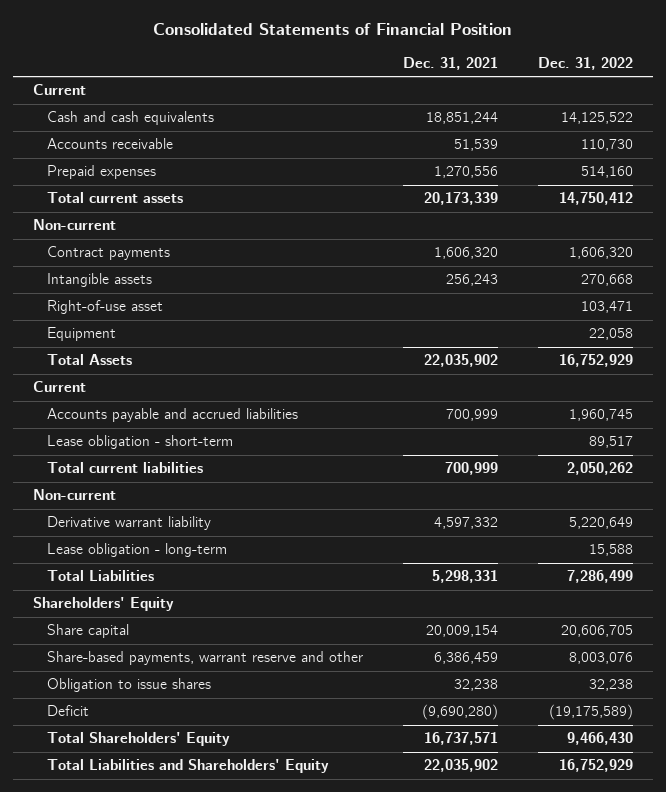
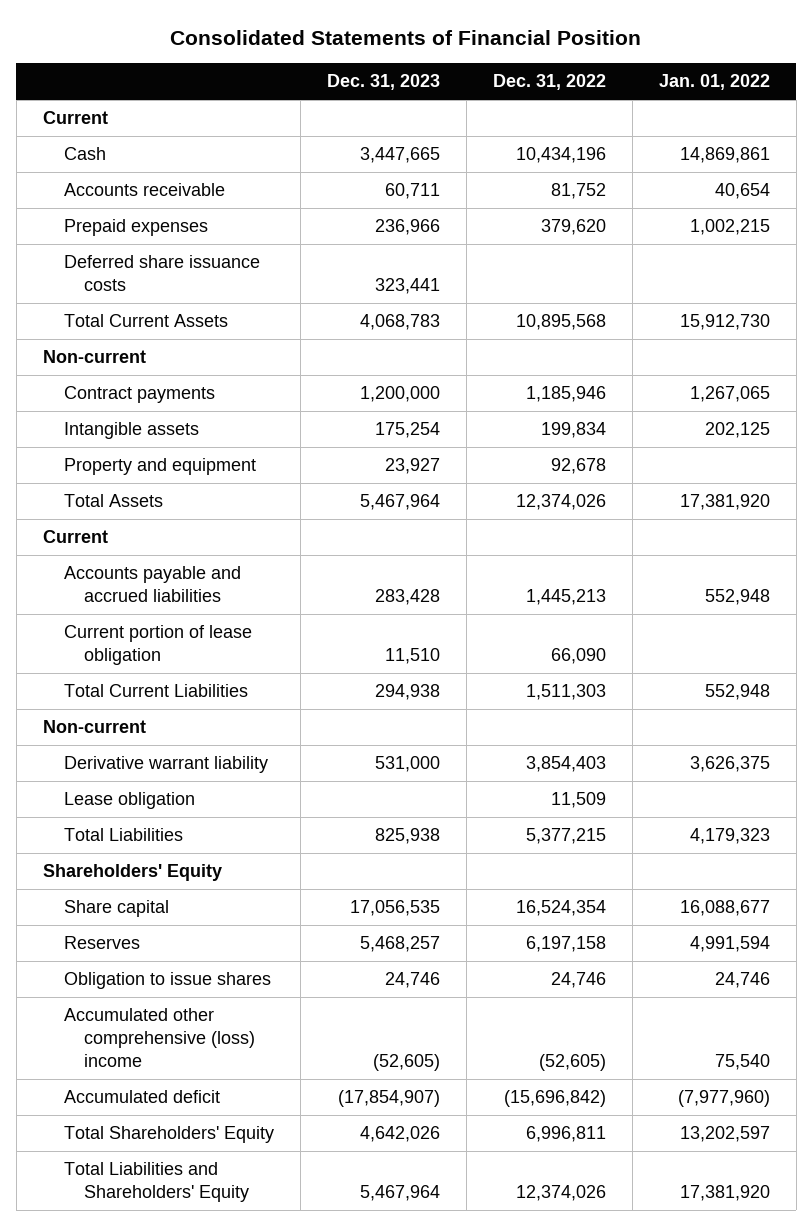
- | Dec. 31, 2021 | Dec. 31, 2022
+ | Dec. 31, 2023 | Dec. 31, 2022 | Jan. 01, 2022
- Cash and cash equivalents | 18,851,244 | 14,125,522
- Accounts receivable | 51,539 | 110,730
- Prepaid expenses | 1,270,556 | 514,160
- Total current assets | 20,173,339 | 14,750,412
+ Cash | 3,447,665 | 10,434,196 | 14,869,861
+ Accounts receivable | 60,711 | 81,752 | 40,654
+ Prepaid expenses | 236,966 | 379,620 | 1,002,215
+ Deferred share issuance costs | 323,441 | |
+ Total Current Assets | 4,068,783 | 10,895,568 | 15,912,730
- Contract payments | 1,606,320 | 1,606,320
- Intangible assets | 256,243 | 270,668
- Right-of-use asset | | 103,471
- Equipment | | 22,058
- Total Assets | 22,035,902 | 16,752,929
+ Contract payments | 1,200,000 | 1,185,946 | 1,267,065
+ Intangible assets | 175,254 | 199,834 | 202,125
+ Property and equipment | 23,927 | 92,678 |
+ Total Assets | 5,467,964 | 12,374,026 | 17,381,920
- Accounts payable and accrued liabilities | 700,999 | 1,960,745
- Lease obligation - short-term | | 89,517
- Total current liabilities | 700,999 | 2,050,262
+ Accounts payable and accrued liabilities | 283,428 | 1,445,213 | 552,948
+ Current portion of lease obligation | 11,510 | 66,090 |
+ Total Current Liabilities | 294,938 | 1,511,303 | 552,948
- Derivative warrant liability | 4,597,332 | 5,220,649
- Lease obligation - long-term | | 15,588
- Total Liabilities | 5,298,331 | 7,286,499
+ Derivative warrant liability | 531,000 | 3,854,403 | 3,626,375
+ Lease obligation | | 11,509 |
+ Total Liabilities | 825,938 | 5,377,215 | 4,179,323
- Share capital | 20,009,154 | 20,606,705
- Share-based payments, warrant reserve and other | 6,386,459 | 8,003,076
- Obligation to issue shares | 32,238 | 32,238
- Deficit | (9,690,280) | (19,175,589)
- Total Shareholders' Equity | 16,737,571 | 9,466,430
- Total Liabilities and Shareholders' Equity | 22,035,902 | 16,752,929
+ Share capital | 17,056,535 | 16,524,354 | 16,088,677
+ Reserves | 5,468,257 | 6,197,158 | 4,991,594
+ Obligation to issue shares | 24,746 | 24,746 | 24,746
+ Accumulated other comprehensive (loss) income | (52,605) | (52,605) | 75,540
+ Accumulated deficit | (17,854,907) | (15,696,842) | (7,977,960)
+ Total Shareholders' Equity | 4,642,026 | 6,996,811 | 13,202,597
+ Total Liabilities and Shareholders' Equity | 5,467,964 | 12,374,026 | 17,381,920

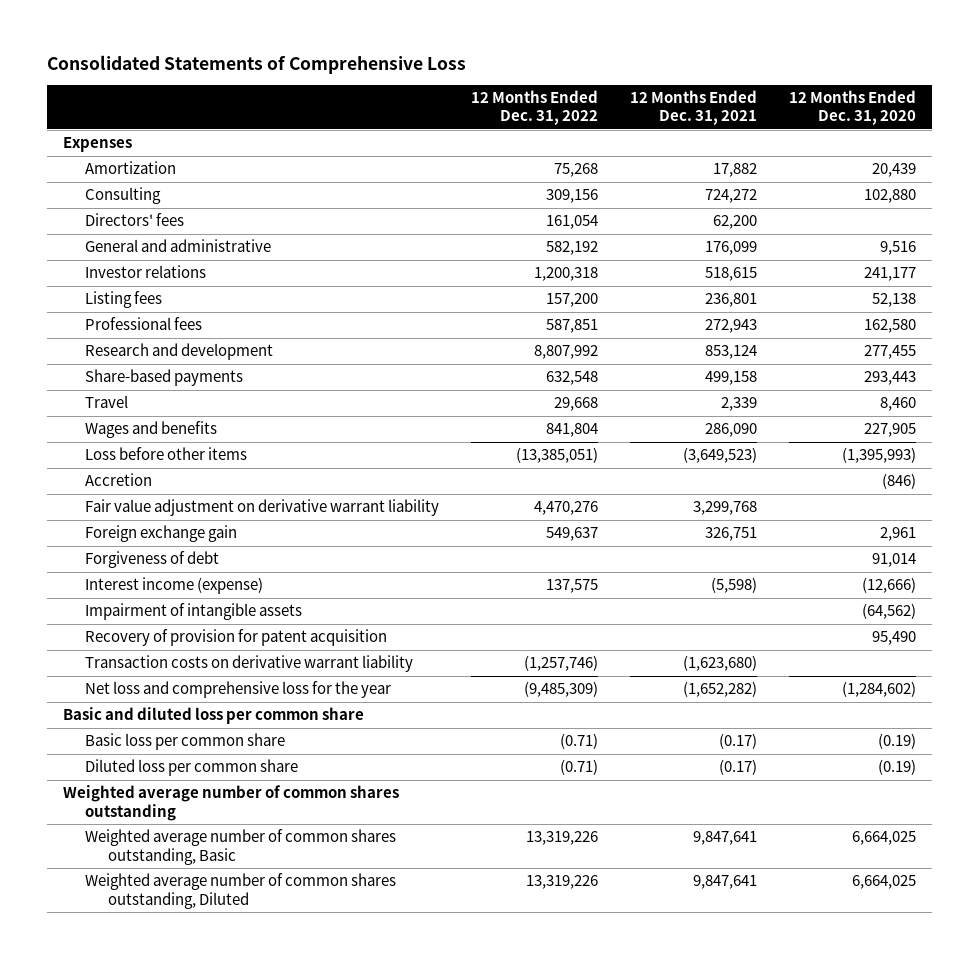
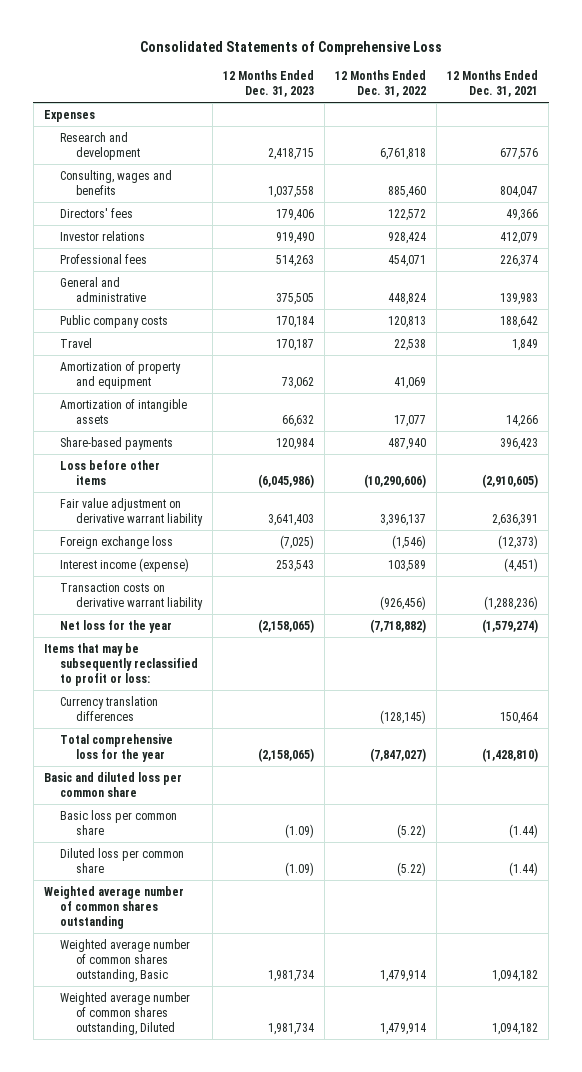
- | 12 Months Ended Dec. 31, 2022 | 12 Months Ended Dec. 31, 2021 | 12 Months Ended Dec. 31, 2020
+ | 12 Months Ended Dec. 31, 2023 | 12 Months Ended Dec. 31, 2022 | 12 Months Ended Dec. 31, 2021
- Amortization | 75,268 | 17,882 | 20,439
- Consulting | 309,156 | 724,272 | 102,880
- Directors' fees | 161,054 | 62,200 |
- General and administrative | 582,192 | 176,099 | 9,516
- Investor relations | 1,200,318 | 518,615 | 241,177
- Listing fees | 157,200 | 236,801 | 52,138
- Professional fees | 587,851 | 272,943 | 162,580
- Research and development | 8,807,992 | 853,124 | 277,455
- Share-based payments | 632,548 | 499,158 | 293,443
- Travel | 29,668 | 2,339 | 8,460
- Wages and benefits | 841,804 | 286,090 | 227,905
- Loss before other items | (13,385,051) | (3,649,523) | (1,395,993)
- Accretion | | | (846)
- Fair value adjustment on derivative warrant liability | 4,470,276 | 3,299,768 |
- Foreign exchange gain | 549,637 | 326,751 | 2,961
- Forgiveness of debt | | | 91,014
- Interest income (expense) | 137,575 | (5,598) | (12,666)
- Impairment of intangible assets | | | (64,562)
- Recovery of provision for patent acquisition | | | 95,490
- Transaction costs on derivative warrant liability | (1,257,746) | (1,623,680) |
- Net loss and comprehensive loss for the year | (9,485,309) | (1,652,282) | (1,284,602)
+ Research and development | 2,418,715 | 6,761,818 | 677,576
+ Consulting, wages and benefits | 1,037,558 | 885,460 | 804,047
+ Directors' fees | 179,406 | 122,572 | 49,366
+ Investor relations | 919,490 | 928,424 | 412,079
+ Professional fees | 514,263 | 454,071 | 226,374
+ General and administrative | 375,505 | 448,824 | 139,983
+ Public company costs | 170,184 | 120,813 | 188,642
+ Travel | 170,187 | 22,538 | 1,849
+ Amortization of property and equipment | 73,062 | 41,069 |
+ Amortization of intangible assets | 66,632 | 17,077 | 14,266
+ Share-based payments | 120,984 | 487,940 | 396,423
+ Loss before other items | (6,045,986) | (10,290,606) | (2,910,605)
+ Fair value adjustment on derivative warrant liability | 3,641,403 | 3,396,137 | 2,636,391
+ Foreign exchange loss | (7,025) | (1,546) | (12,373)
+ Interest income (expense) | 253,543 | 103,589 | (4,451)
+ Transaction costs on derivative warrant liability | | (926,456) | (1,288,236)
+ Net loss for the year | (2,158,065) | (7,718,882) | (1,579,274)
+ Items that may be subsequently reclassified to profit or loss:
+ Currency translation differences | | (128,145) | 150,464
+ Total comprehensive loss for the year | (2,158,065) | (7,847,027) | (1,428,810)
- Basic loss per common share | (0.71) | (0.17) | (0.19)
- Diluted loss per common share | (0.71) | (0.17) | (0.19)
+ Basic loss per common share | (1.09) | (5.22) | (1.44)
+ Diluted loss per common share | (1.09) | (5.22) | (1.44)
- Weighted average number of common shares outstanding, Basic | 13,319,226 | 9,847,641 | 6,664,025
- Weighted average number of common shares outstanding, Diluted | 13,319,226 | 9,847,641 | 6,664,025
+ Weighted average number of common shares outstanding, Basic | 1,981,734 | 1,479,914 | 1,094,182
+ Weighted average number of common shares outstanding, Diluted | 1,981,734 | 1,479,914 | 1,094,182

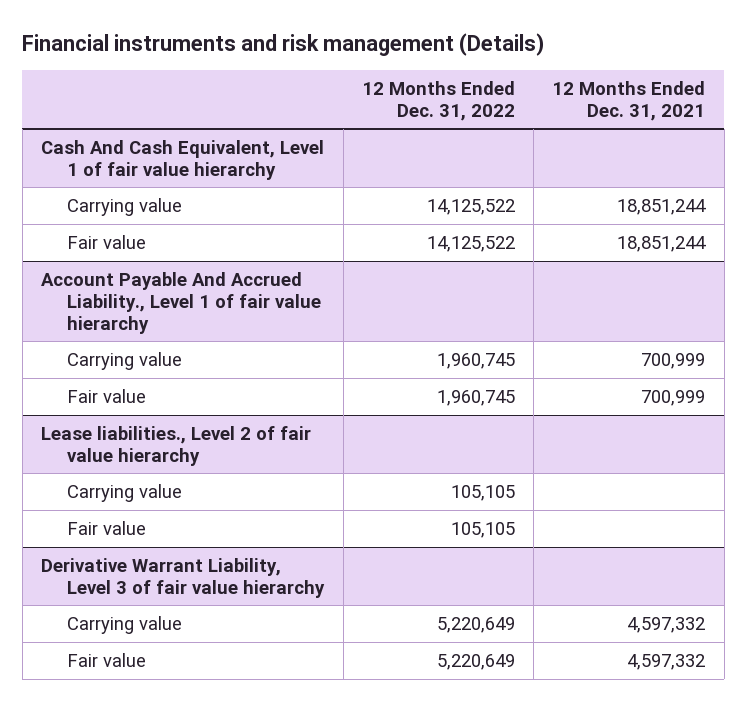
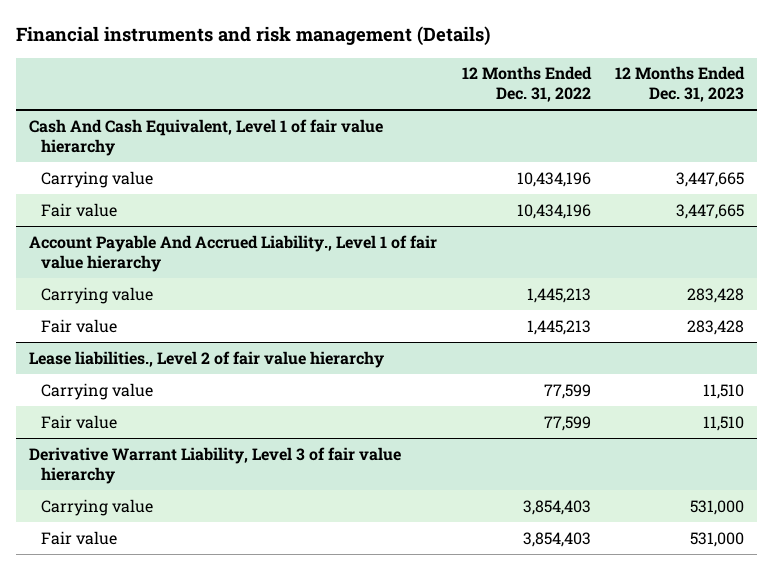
- | 12 Months Ended Dec. 31, 2022 | 12 Months Ended Dec. 31, 2021
+ | 12 Months Ended Dec. 31, 2022 | 12 Months Ended Dec. 31, 2023
@ Cash And Cash Equivalent, Level 1 of fair value hierarchy
- Carrying value | 14,125,522 | 18,851,244
- Fair value | 14,125,522 | 18,851,244
+ Carrying value | 10,434,196 | 3,447,665
+ Fair value | 10,434,196 | 3,447,665
@ Account Payable And Accrued Liability., Level 1 of fair value hierarchy
- Carrying value | 1,960,745 | 700,999
- Fair value | 1,960,745 | 700,999
+ Carrying value | 1,445,213 | 283,428
+ Fair value | 1,445,213 | 283,428
@ Lease liabilities., Level 2 of fair value hierarchy
- Carrying value | 105,105 |
- Fair value | 105,105 |
+ Carrying value | 77,599 | 11,510
+ Fair value | 77,599 | 11,510
@ Derivative Warrant Liability, Level 3 of fair value hierarchy
- Carrying value | 5,220,649 | 4,597,332
- Fair value | 5,220,649 | 4,597,332
+ Carrying value | 3,854,403 | 531,000
+ Fair value | 3,854,403 | 531,000

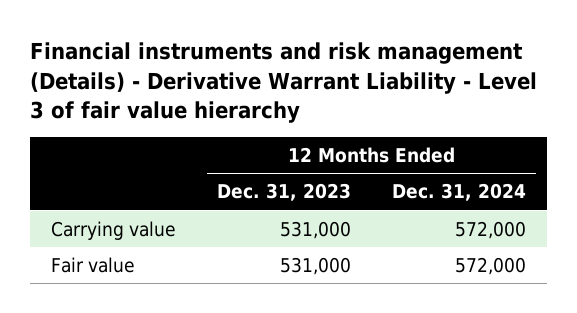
- Financial instruments and risk management (Details)
+ Financial instruments and risk management (Details) - Derivative Warrant Liability - Level 3 of fair value hierarchy
- | 12 Months Ended Dec. 31, 2022 | 12 Months Ended Dec. 31, 2023
+ | 12 Months Ended Dec. 31, 2023 | 12 Months Ended Dec. 31, 2024
- Cash And Cash Equivalent, Level 1 of fair value hierarchy
- Carrying value | 10,434,196 | 3,447,665
- Fair value | 10,434,196 | 3,447,665
- Account Payable And Accrued Liability., Level 1 of fair value hierarchy
- Carrying value | 1,445,213 | 283,428
- Fair value | 1,445,213 | 283,428
- Lease liabilities., Level 2 of fair value hierarchy
- Carrying value | 77,599 | 11,510
- Fair value | 77,599 | 11,510
- Derivative Warrant Liability, Level 3 of fair value hierarchy

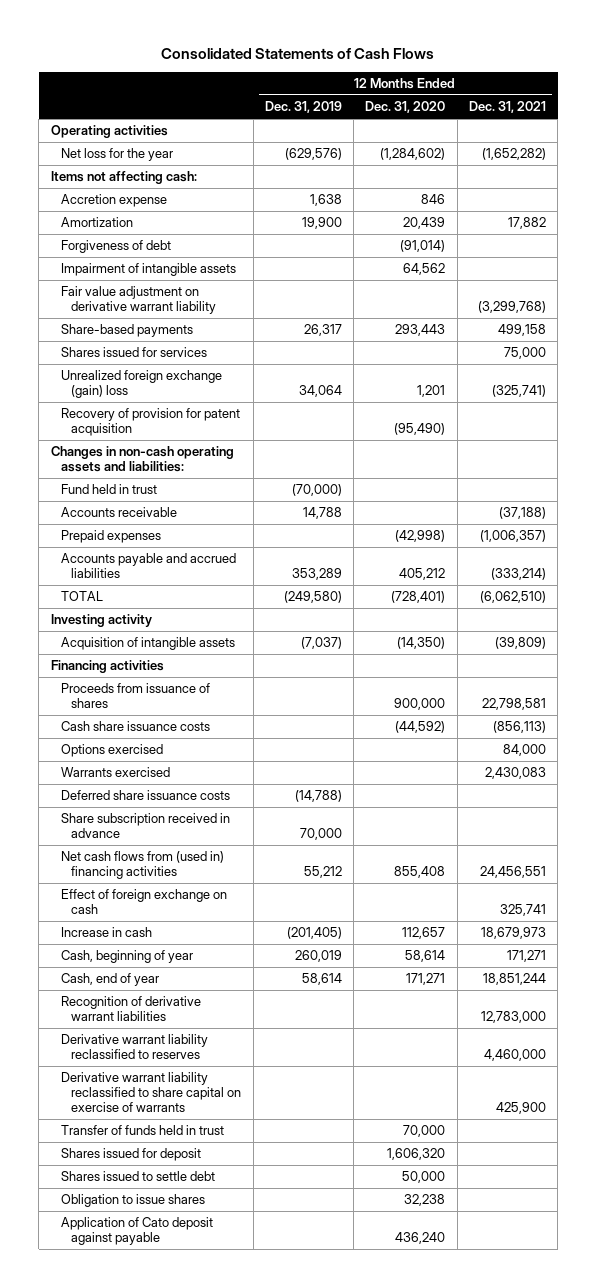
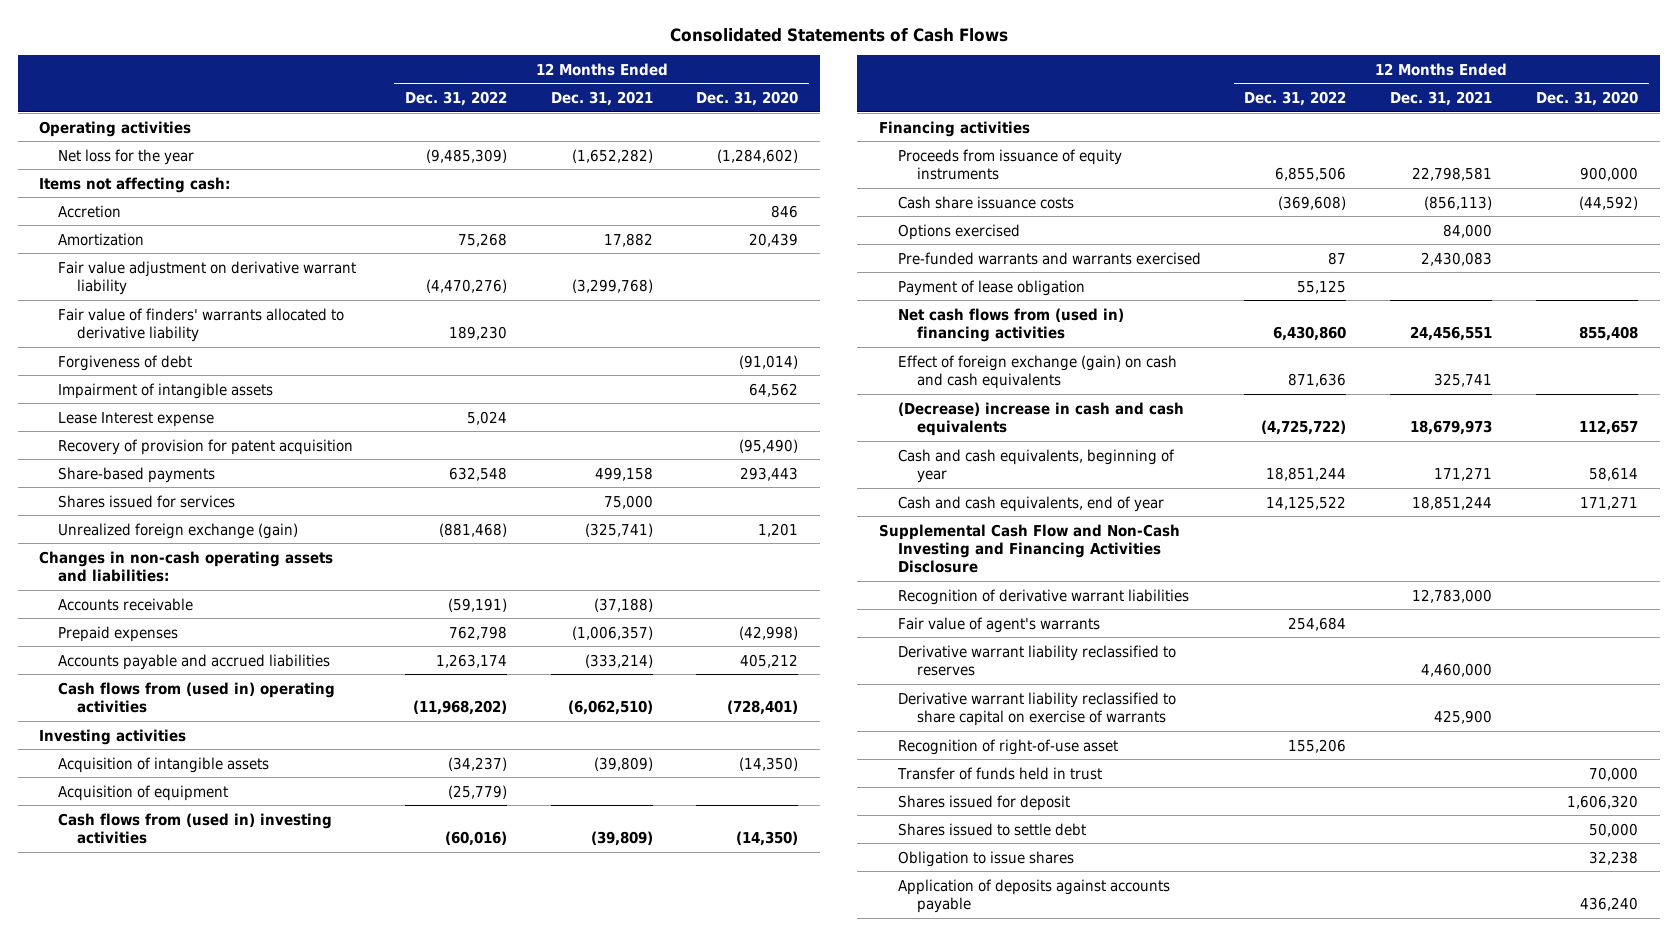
- | 12 Months Ended Dec. 31, 2019 | 12 Months Ended Dec. 31, 2020 | 12 Months Ended Dec. 31, 2021
+ | 12 Months Ended Dec. 31, 2022 | 12 Months Ended Dec. 31, 2021 | 12 Months Ended Dec. 31, 2020
- Accretion expense | 1,638 | 846 |
+ Accretion | | | 846
moved up: Fair value adjustment on derivative warrant liability | (4,470,276) | (3,299,768) |
+ Fair value of finders' warrants allocated to derivative liability | 189,230 | |
+ Lease Interest expense | 5,024 | |
moved up: Recovery of provision for patent acquisition | | | (95,490)
- Unrealized foreign exchange (gain) loss | 34,064 | 1,201 | (325,741)
+ Unrealized foreign exchange (gain) | (881,468) | (325,741) | 1,201
- Fund held in trust | (70,000) | |
- TOTAL | (249,580) | (728,401) | (6,062,510)
- Investing activity
+ Cash flows from (used in) operating activities | (11,968,202) | (6,062,510) | (728,401)
+ Investing activities
+ Acquisition of equipment | (25,779) | |
+ Cash flows from (used in) investing activities | (60,016) | (39,809) | (14,350)
- Proceeds from issuance of shares | | 900,000 | 22,798,581
+ Proceeds from issuance of equity instruments | 6,855,506 | 22,798,581 | 900,000
- Warrants exercised | | | 2,430,083
- Deferred share issuance costs | (14,788) | |
- Share subscription received in advance | 70,000 | |
+ Pre-funded warrants and warrants exercised | 87 | 2,430,083 |
+ Payment of lease obligation | 55,125 | |
- Effect of foreign exchange on cash | | | 325,741
- Increase in cash | (201,405) | 112,657 | 18,679,973
- Cash, beginning of year | 260,019 | 58,614 | 171,271
- Cash, end of year | 58,614 | 171,271 | 18,851,244
+ Effect of foreign exchange (gain) on cash and cash equivalents | 871,636 | 325,741 |
+ (Decrease) increase in cash and cash equivalents | (4,725,722) | 18,679,973 | 112,657
+ Cash and cash equivalents, beginning of year | 18,851,244 | 171,271 | 58,614
+ Cash and cash equivalents, end of year | 14,125,522 | 18,851,244 | 171,271
+ Supplemental Cash Flow and Non-Cash Investing and Financing Activities Disclosure
+ Fair value of agent's warrants | 254,684 | |
+ Recognition of right-of-use asset | 155,206 | |
- Application of Cato deposit against payable | | 436,240 |
+ Application of deposits against accounts payable | | | 436,240

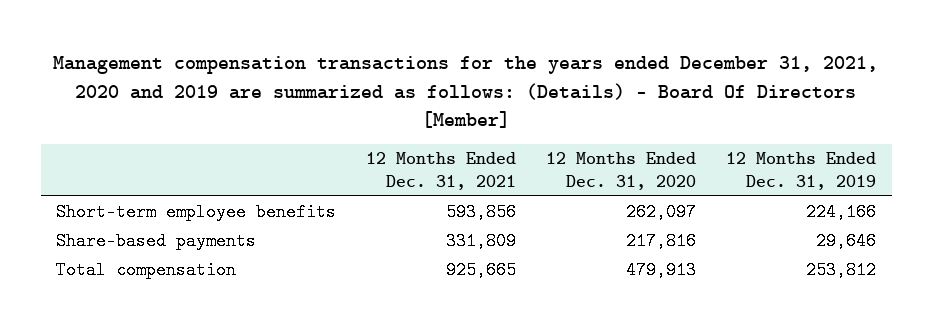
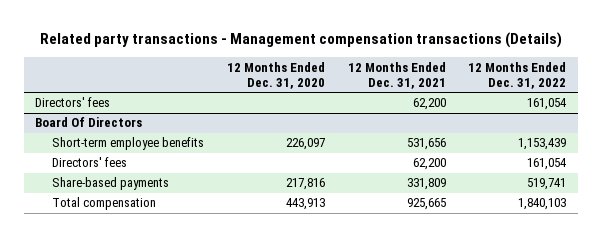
- Management compensation transactions for the years ended December 31, 2021, 2020 and 2019 are summarized as follows: (Details) - Board Of Directors [Member]
+ Related party transactions - Management compensation transactions (Details)
- | 12 Months Ended Dec. 31, 2021 | 12 Months Ended Dec. 31, 2020 | 12 Months Ended Dec. 31, 2019
+ | 12 Months Ended Dec. 31, 2020 | 12 Months Ended Dec. 31, 2021 | 12 Months Ended Dec. 31, 2022
- Short-term employee benefits | 593,856 | 262,097 | 224,166
+ Directors' fees | | 62,200 | 161,054
+ Board Of Directors
+ Short-term employee benefits | 226,097 | 531,656 | 1,153,439
+ Directors' fees | | 62,200 | 161,054
- Total compensation | 925,665 | 479,913 | 253,812
+ Total compensation | 443,913 | 925,665 | 1,840,103

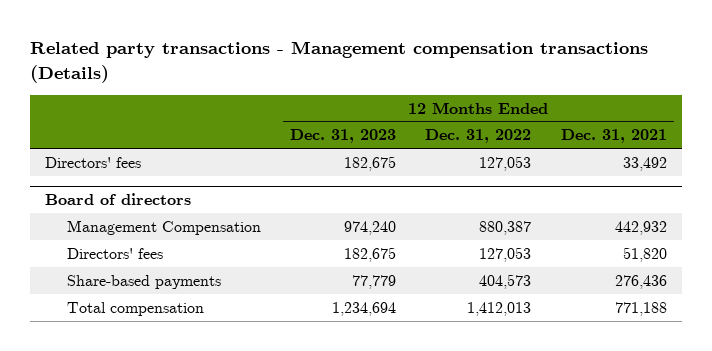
- | 12 Months Ended Dec. 31, 2020 | 12 Months Ended Dec. 31, 2021 | 12 Months Ended Dec. 31, 2022
+ | 12 Months Ended Dec. 31, 2023 | 12 Months Ended Dec. 31, 2022 | 12 Months Ended Dec. 31, 2021
- Directors' fees | | 62,200 | 161,054
- Board Of Directors
- Short-term employee benefits | 226,097 | 531,656 | 1,153,439
- Directors' fees | | 62,200 | 161,054
- Share-based payments | 217,816 | 331,809 | 519,741
- Total compensation | 443,913 | 925,665 | 1,840,103
+ Directors' fees | 182,675 | 127,053 | 33,492
+ Board of directors
+ Management Compensation | 974,240 | 880,387 | 442,932
+ Directors' fees | 182,675 | 127,053 | 51,820
+ Share-based payments | 77,779 | 404,573 | 276,436
+ Total compensation | 1,234,694 | 1,412,013 | 771,188

